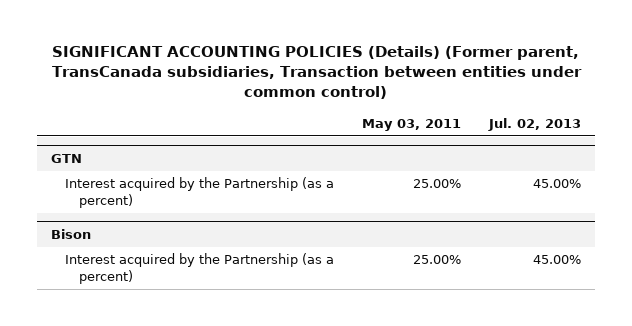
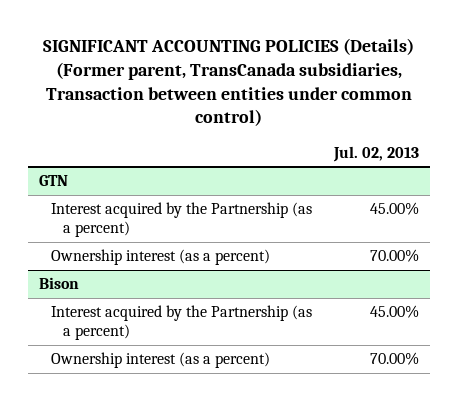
- | May 03, 2011 | Jul. 02, 2013
+ | Jul. 02, 2013
@ GTN
+ Ownership interest (as a percent) | 70.00%
@ Bison
+ Ownership interest (as a percent) | 70.00%

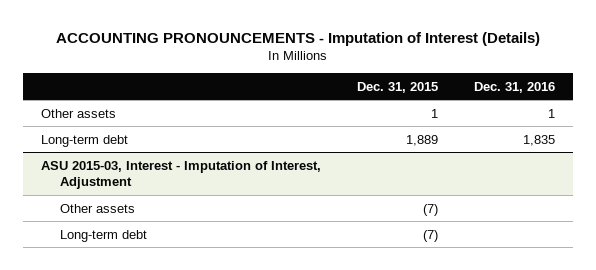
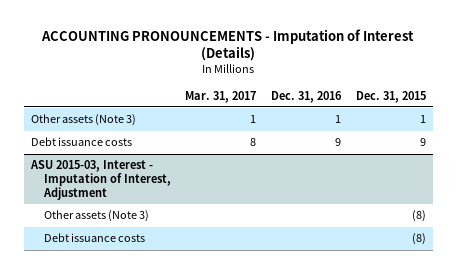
- | Dec. 31, 2015 | Dec. 31, 2016
+ | Mar. 31, 2017 | Dec. 31, 2016 | Dec. 31, 2015
- Other assets | 1 | 1
- Long-term debt | 1,889 | 1,835
+ Other assets (Note 3) | 1 | 1 | 1
+ Debt issuance costs | 8 | 9 | 9
@ ASU 2015-03, Interest - Imputation of Interest, Adjustment
- Other assets | (7) |
- Long-term debt | (7) |
+ Other assets (Note 3) | | | (8)
+ Debt issuance costs | | | (8)

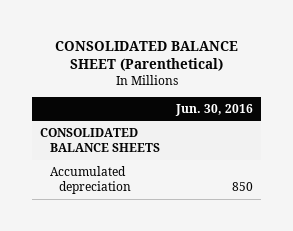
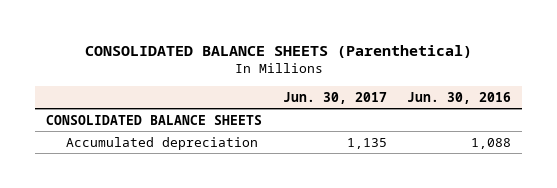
- CONSOLIDATED BALANCE SHEET (Parenthetical)
+ CONSOLIDATED BALANCE SHEETS (Parenthetical)
- | Jun. 30, 2016
+ | Jun. 30, 2017 | Jun. 30, 2016
- Accumulated depreciation | 850
+ Accumulated depreciation | 1,135 | 1,088

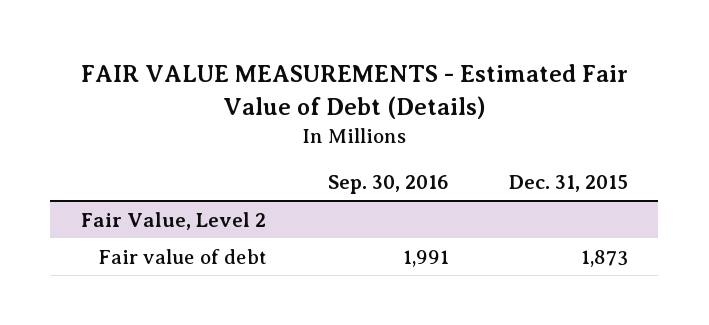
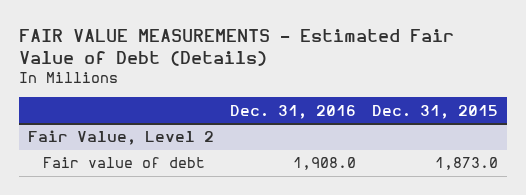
- | Sep. 30, 2016 | Dec. 31, 2015
+ | Dec. 31, 2016 | Dec. 31, 2015
@ Fair Value, Level 2
- Fair value of debt | 1,991 | 1,873
+ Fair value of debt | 1,908.0 | 1,873.0

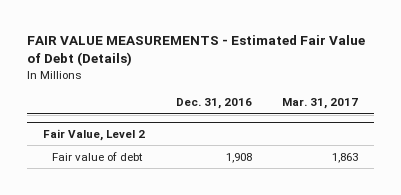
- | Dec. 31, 2016 | Dec. 31, 2015
+ | Dec. 31, 2016 | Mar. 31, 2017
@ Fair Value, Level 2
- Fair value of debt | 1,908.0 | 1,873.0
+ Fair value of debt | 1,908 | 1,863

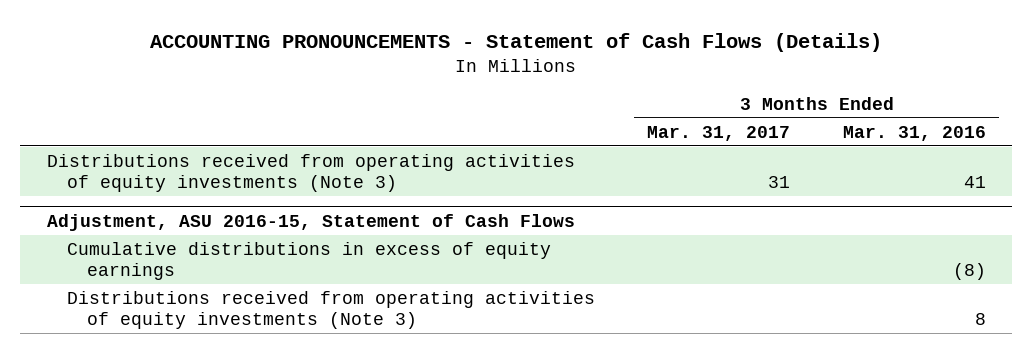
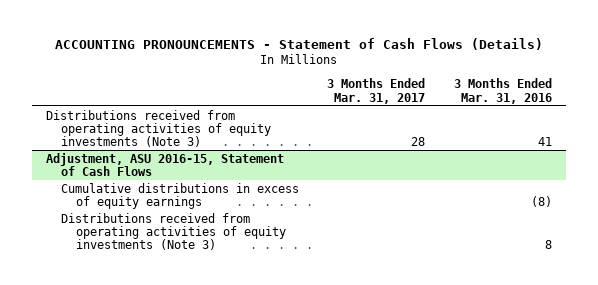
- Distributions received from operating activities of equity investments (Note 3) | 31 | 41
+ Distributions received from operating activities of equity investments (Note 3) | 28 | 41

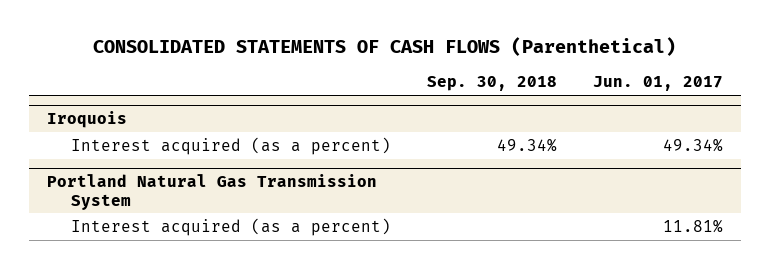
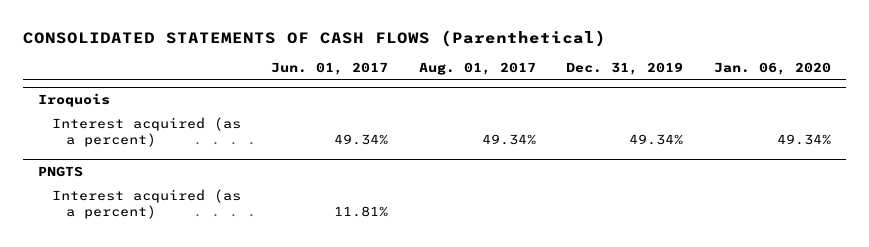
- | Sep. 30, 2018 | Jun. 01, 2017
+ | Jun. 01, 2017 | Aug. 01, 2017 | Dec. 31, 2019 | Jan. 06, 2020
- Portland Natural Gas Transmission System
+ PNGTS

